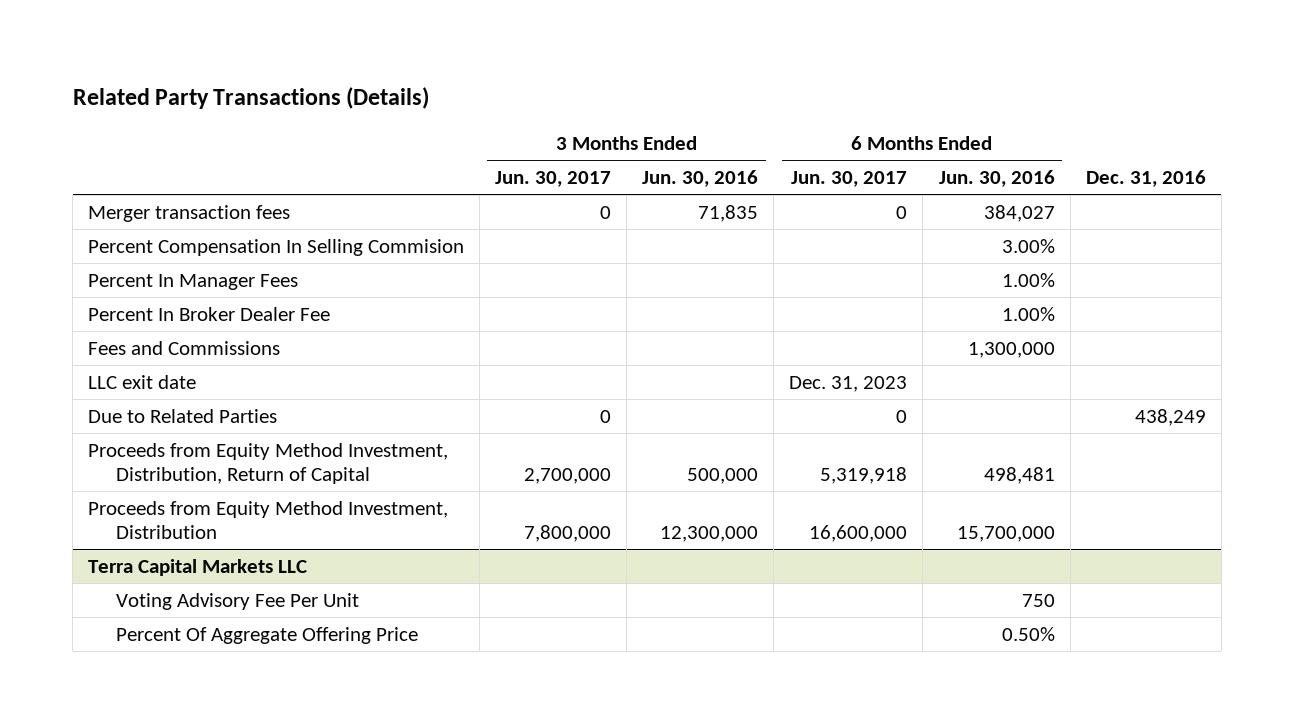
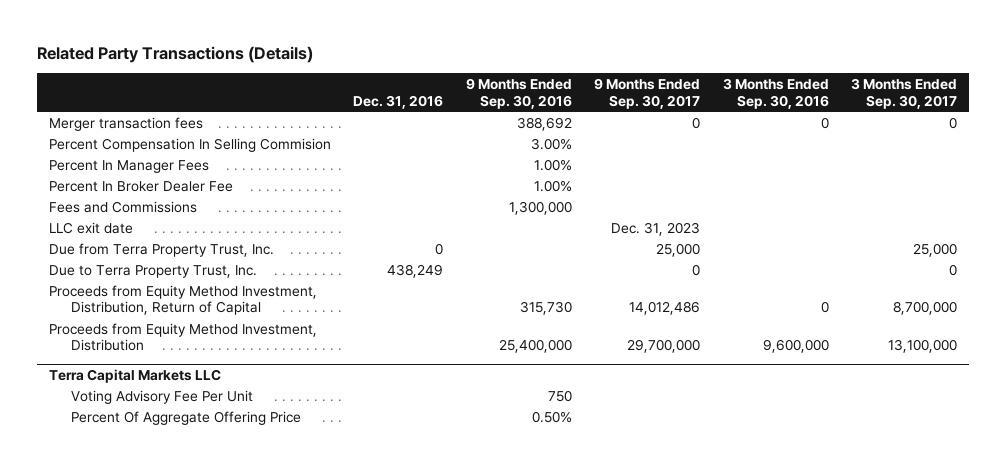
- | 3 Months Ended Jun. 30, 2017 | 3 Months Ended Jun. 30, 2016 | 6 Months Ended Jun. 30, 2017 | 6 Months Ended Jun. 30, 2016 | Dec. 31, 2016
+ | Dec. 31, 2016 | 9 Months Ended Sep. 30, 2016 | 9 Months Ended Sep. 30, 2017 | 3 Months Ended Sep. 30, 2016 | 3 Months Ended Sep. 30, 2017
- Due to Related Parties | 0 | | 0 | | 438,249
+ Due from Terra Property Trust, Inc. | 0 | | 25,000 | | 25,000
+ Due to Terra Property Trust, Inc. | 438,249 | | 0 | | 0

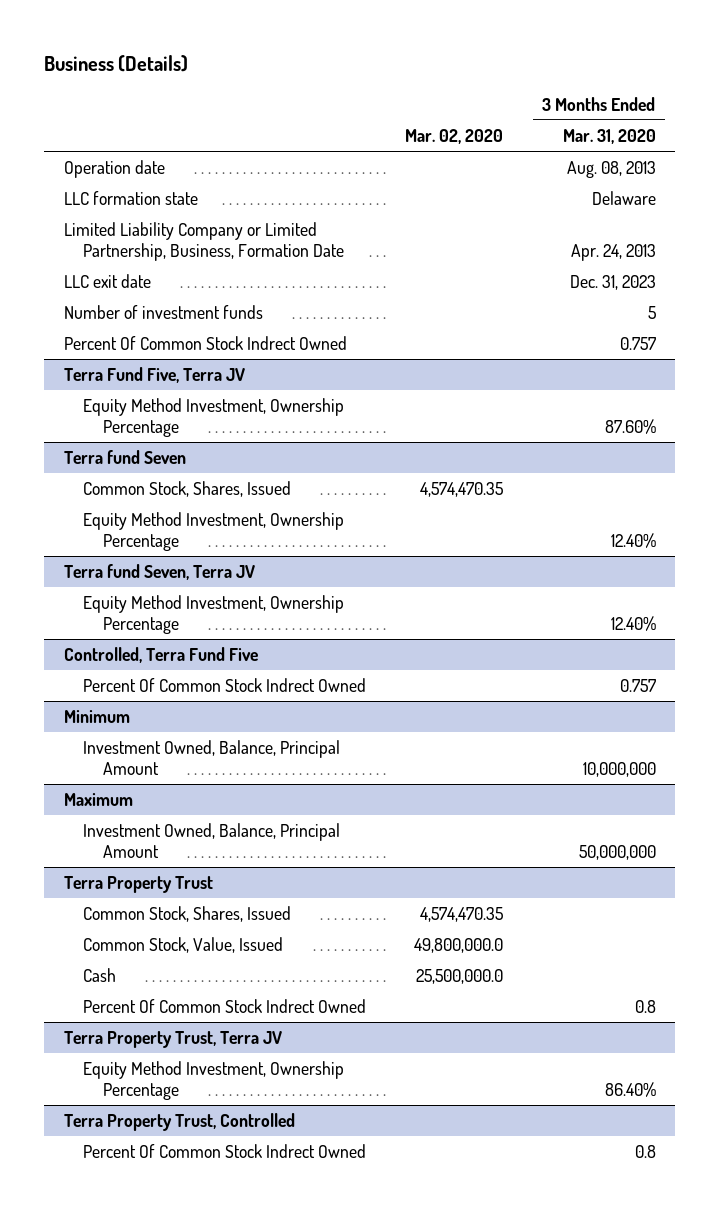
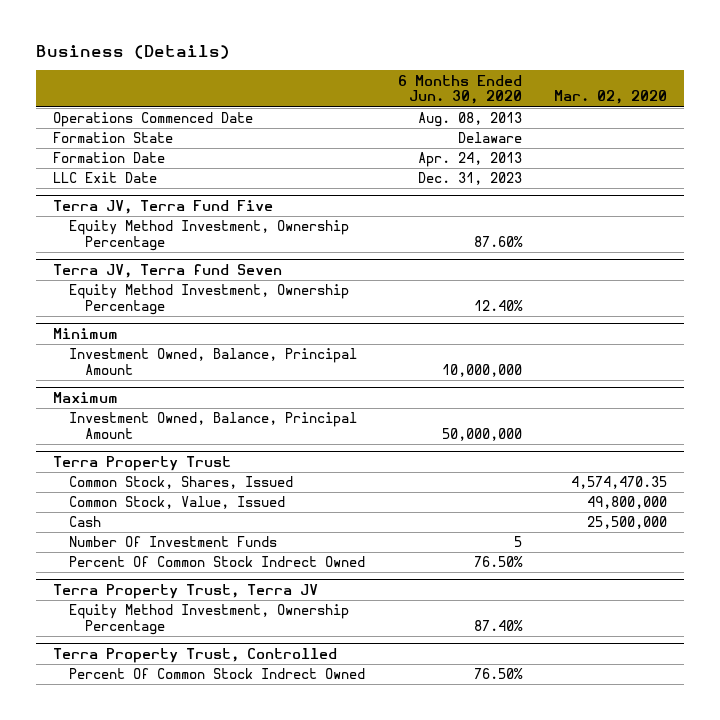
- | Mar. 02, 2020 | 3 Months Ended Mar. 31, 2020
+ | 6 Months Ended Jun. 30, 2020 | Mar. 02, 2020
- Operation date | | Aug. 08, 2013
- LLC formation state | | Delaware
- Limited Liability Company or Limited Partnership, Business, Formation Date | | Apr. 24, 2013
- LLC exit date | | Dec. 31, 2023
- Number of investment funds | | 5
- Percent Of Common Stock Indrect Owned | | 0.757
- Terra Fund Five, Terra JV
+ Operations Commenced Date | Aug. 08, 2013 |
+ Formation State | Delaware |
+ Formation Date | Apr. 24, 2013 |
+ LLC Exit Date | Dec. 31, 2023 |
+ Terra JV, Terra Fund Five
- Terra fund Seven
- Common Stock, Shares, Issued | 4,574,470.35 |
- Equity Method Investment, Ownership Percentage | | 12.40%
- Terra fund Seven, Terra JV
+ Terra JV, Terra fund Seven
- Controlled, Terra Fund Five
- Percent Of Common Stock Indrect Owned | | 0.757
@ Terra Property Trust
- Common Stock, Value, Issued | 49,800,000.0 |
- Cash | 25,500,000.0 |
+ Common Stock, Value, Issued | | 49,800,000
+ Cash | | 25,500,000
+ Number Of Investment Funds | 5 |

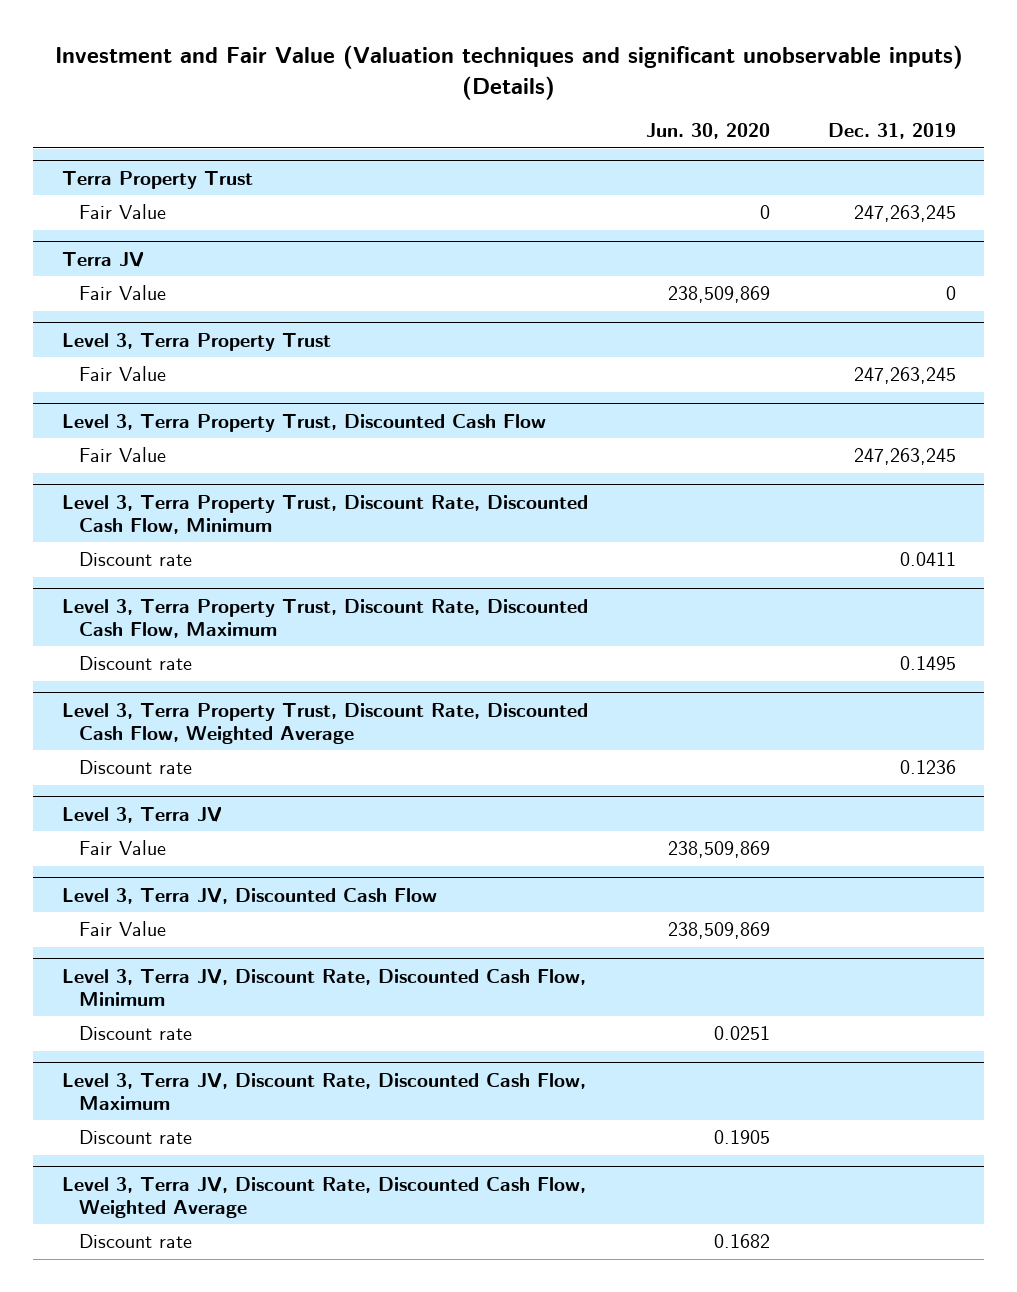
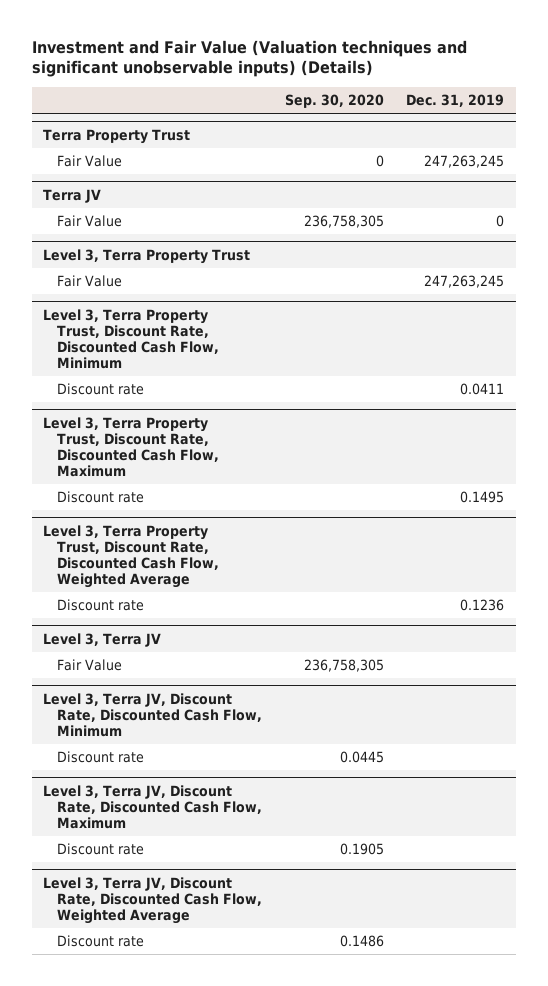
- | Jun. 30, 2020 | Dec. 31, 2019
+ | Sep. 30, 2020 | Dec. 31, 2019
- Level 3, Terra Property Trust, Discounted Cash Flow
- Fair Value | | 247,263,245
- Level 3, Terra JV, Discounted Cash Flow
- Fair Value | 238,509,869 |

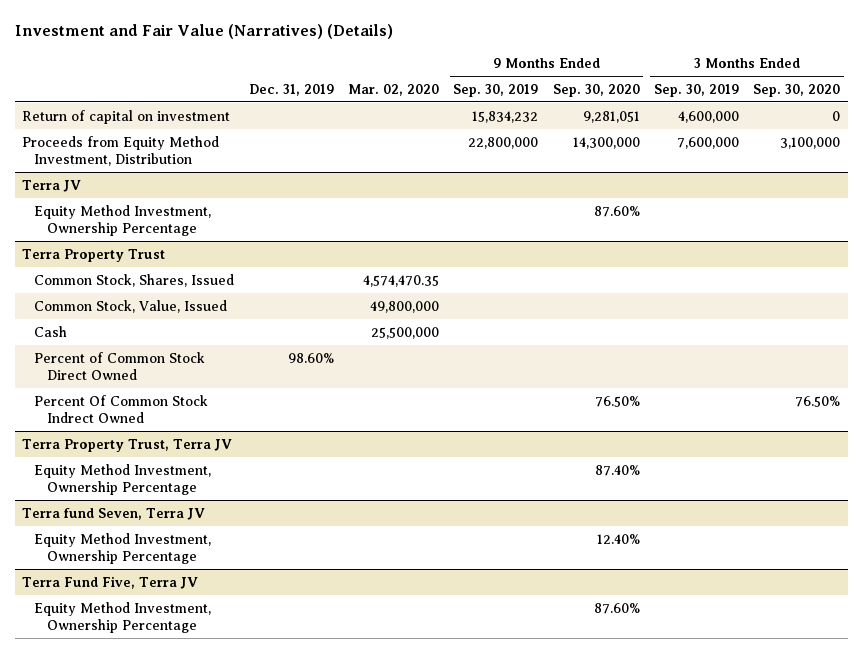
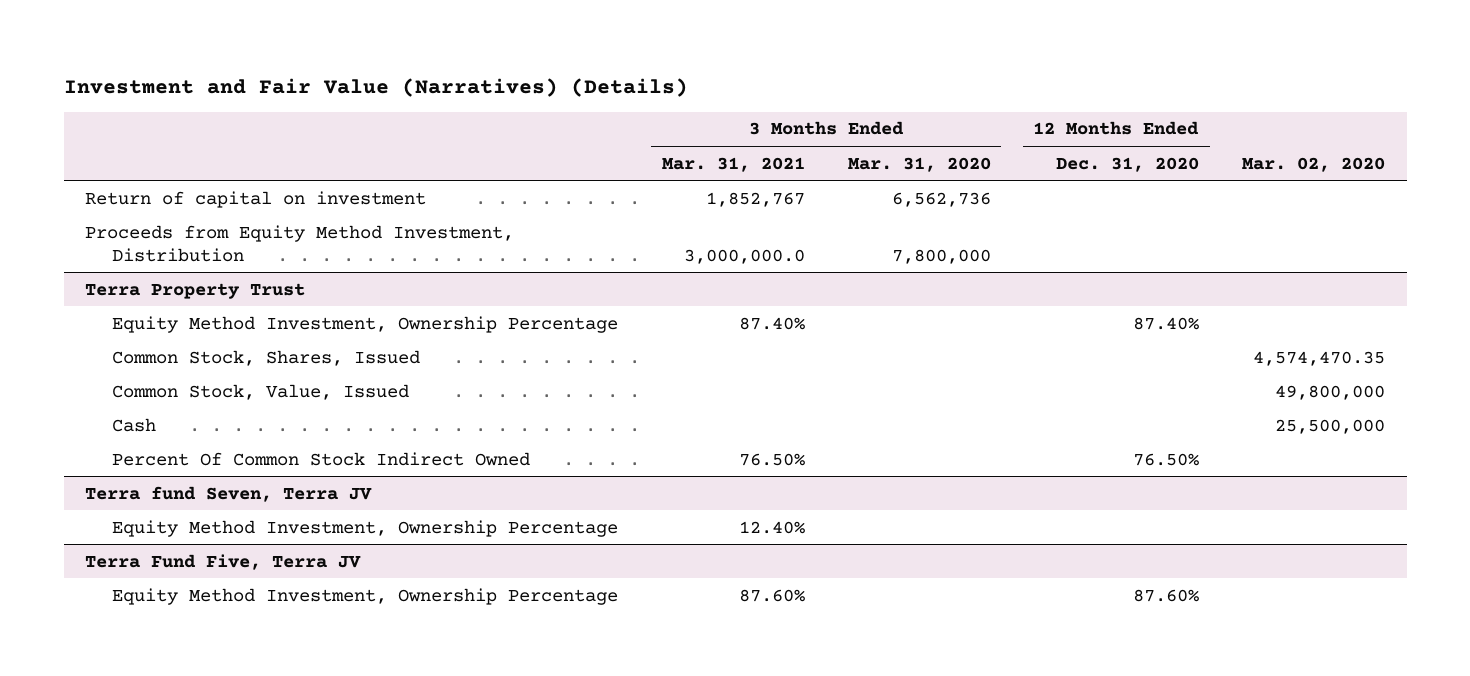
- | Dec. 31, 2019 | Mar. 02, 2020 | 9 Months Ended Sep. 30, 2019 | 9 Months Ended Sep. 30, 2020 | 3 Months Ended Sep. 30, 2019 | 3 Months Ended Sep. 30, 2020
+ | 3 Months Ended Mar. 31, 2021 | 3 Months Ended Mar. 31, 2020 | 12 Months Ended Dec. 31, 2020 | Mar. 02, 2020
- Terra JV
- Equity Method Investment, Ownership Percentage | | | | 87.60% | |
@ Terra Property Trust
+ Equity Method Investment, Ownership Percentage | 87.40% | | 87.40% |
- Percent of Common Stock Direct Owned | 98.60% | | | | |
- Percent Of Common Stock Indrect Owned | | | | 76.50% | | 76.50%
- Terra Property Trust, Terra JV
- Equity Method Investment, Ownership Percentage | | | | 87.40% | |
@ Terra Property Trust
+ Percent Of Common Stock Indirect Owned | 76.50% | | 76.50% |

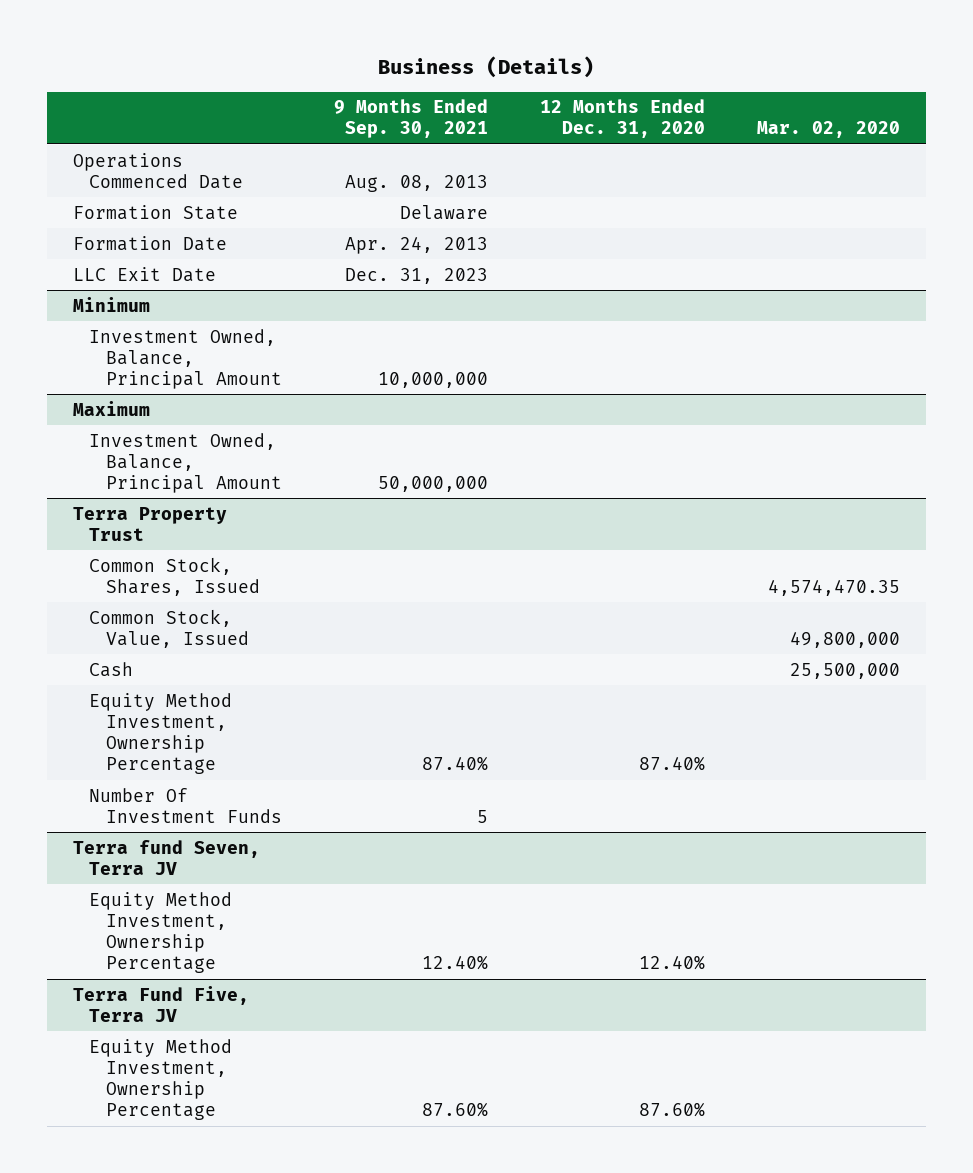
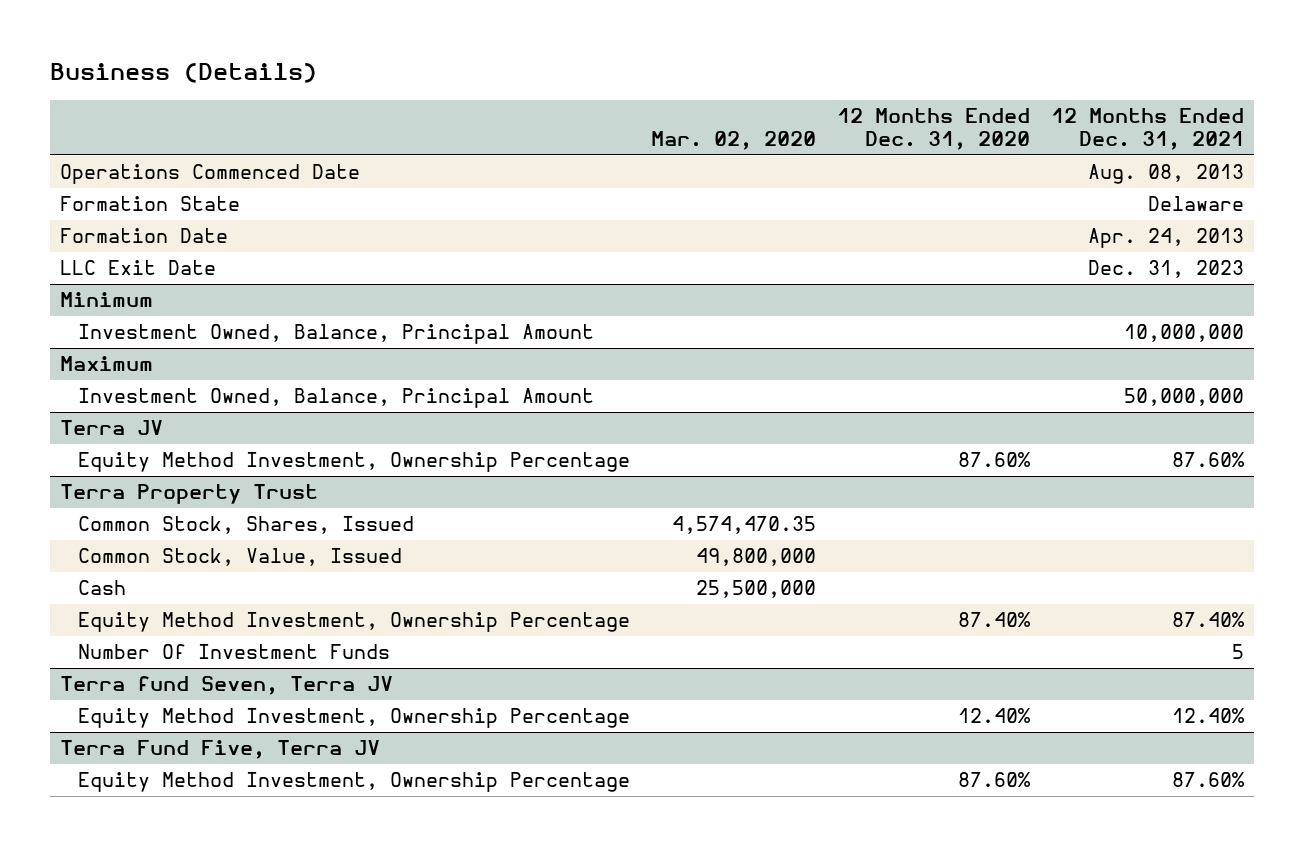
- | 9 Months Ended Sep. 30, 2021 | 12 Months Ended Dec. 31, 2020 | Mar. 02, 2020
+ | Mar. 02, 2020 | 12 Months Ended Dec. 31, 2020 | 12 Months Ended Dec. 31, 2021
+ Terra JV
+ Equity Method Investment, Ownership Percentage | | 87.60% | 87.60%

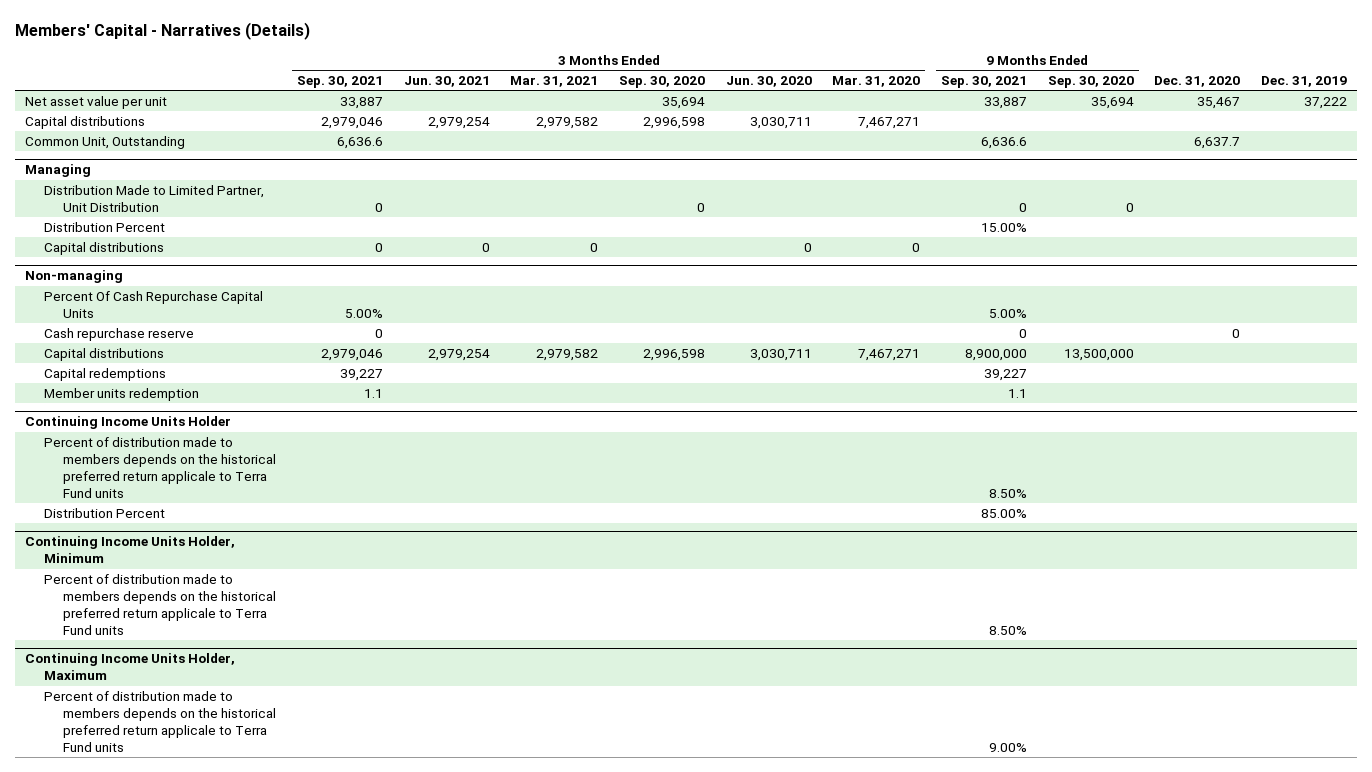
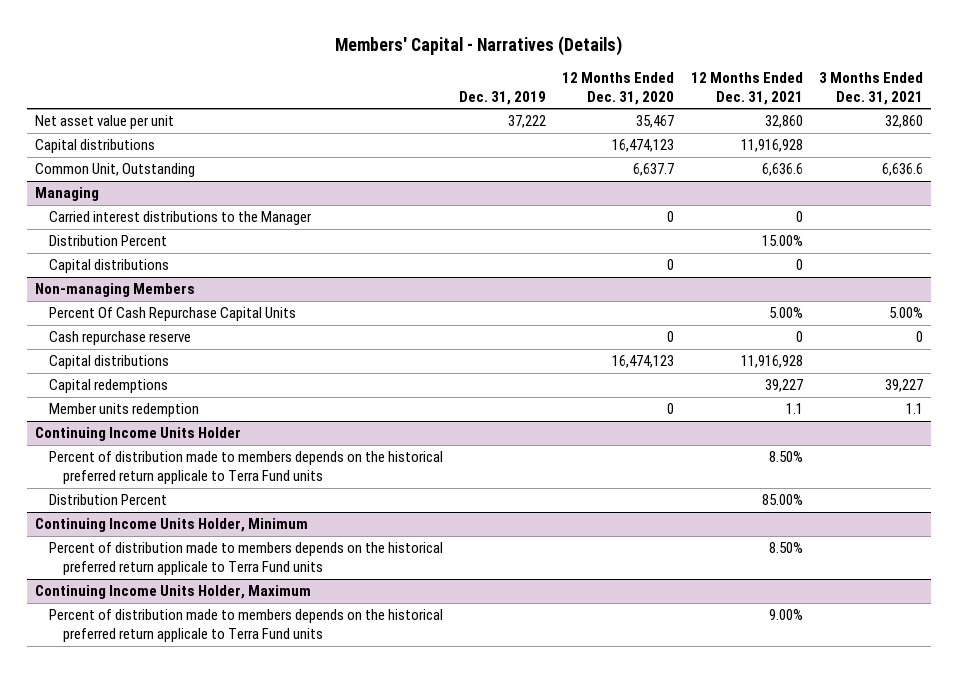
- | 3 Months Ended Sep. 30, 2021 | 3 Months Ended Jun. 30, 2021 | 3 Months Ended Mar. 31, 2021 | 3 Months Ended Sep. 30, 2020 | 3 Months Ended Jun. 30, 2020 | 3 Months Ended Mar. 31, 2020 | 9 Months Ended Sep. 30, 2021 | 9 Months Ended Sep. 30, 2020 | Dec. 31, 2020 | Dec. 31, 2019
+ | Dec. 31, 2019 | 12 Months Ended Dec. 31, 2020 | 12 Months Ended Dec. 31, 2021 | 3 Months Ended Dec. 31, 2021
@ Managing
- Distribution Made to Limited Partner, Unit Distribution | 0 | | | 0 | | | 0 | 0 | |
+ Carried interest distributions to the Manager | | 0 | 0 |
- Non-managing
+ Non-managing Members

